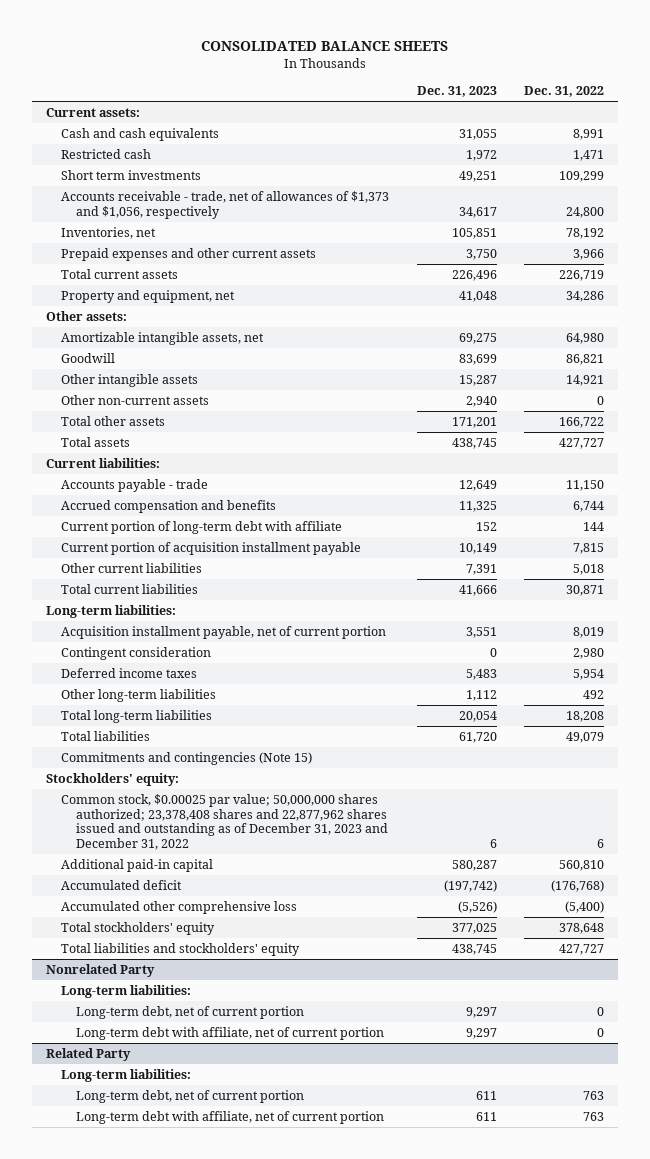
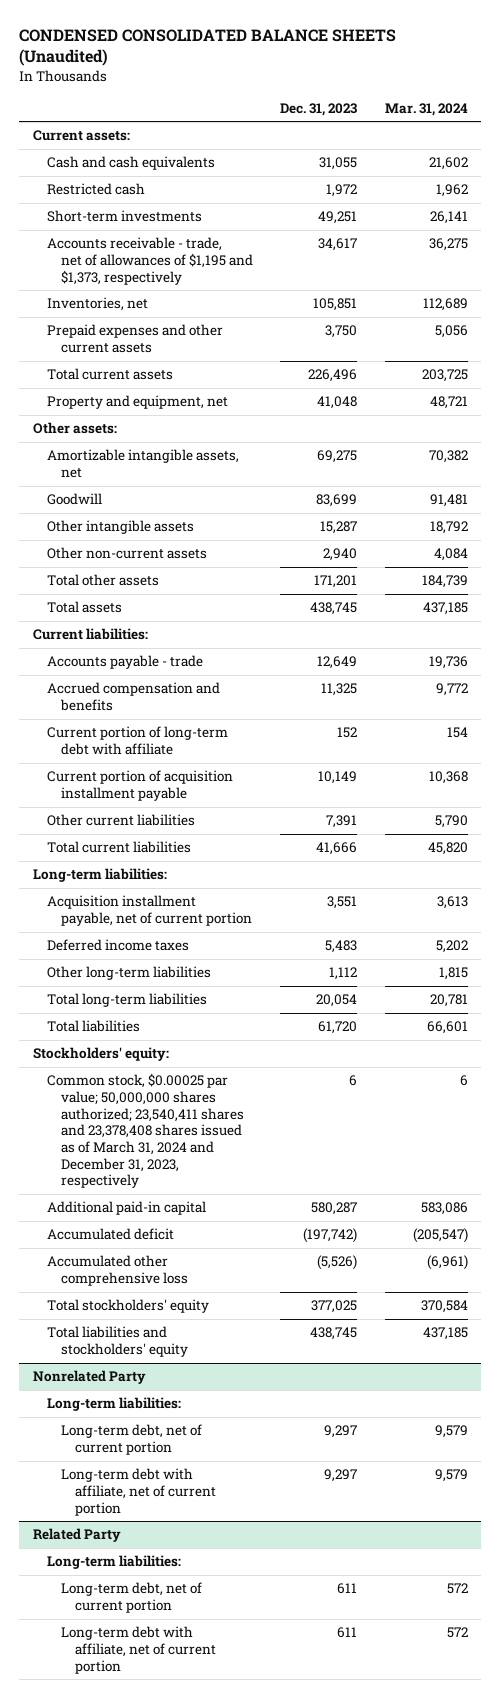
- CONSOLIDATED BALANCE SHEETS
+ CONDENSED CONSOLIDATED BALANCE SHEETS (Unaudited)
- | Dec. 31, 2023 | Dec. 31, 2022
+ | Dec. 31, 2023 | Mar. 31, 2024
- Short term investments | 49,251 | 109,299
- Accounts receivable - trade, net of allowances of $1,373 and $1,056, respectively | 34,617 | 24,800
+ Short-term investments | 49,251 | 26,141
+ Accounts receivable - trade, net of allowances of $1,195 and $1,373, respectively | 34,617 | 36,275
- Contingent consideration | 0 | 2,980
- Commitments and contingencies (Note 15)
- Common stock, $0.00025 par value; 50,000,000 shares authorized; 23,378,408 shares and 22,877,962 shares issued and outstanding as of December 31, 2023 and December 31, 2022 | 6 | 6
+ Common stock, $0.00025 par value; 50,000,000 shares authorized; 23,540,411 shares and 23,378,408 shares issued as of March 31, 2024 and December 31, 2023, respectively | 6 | 6

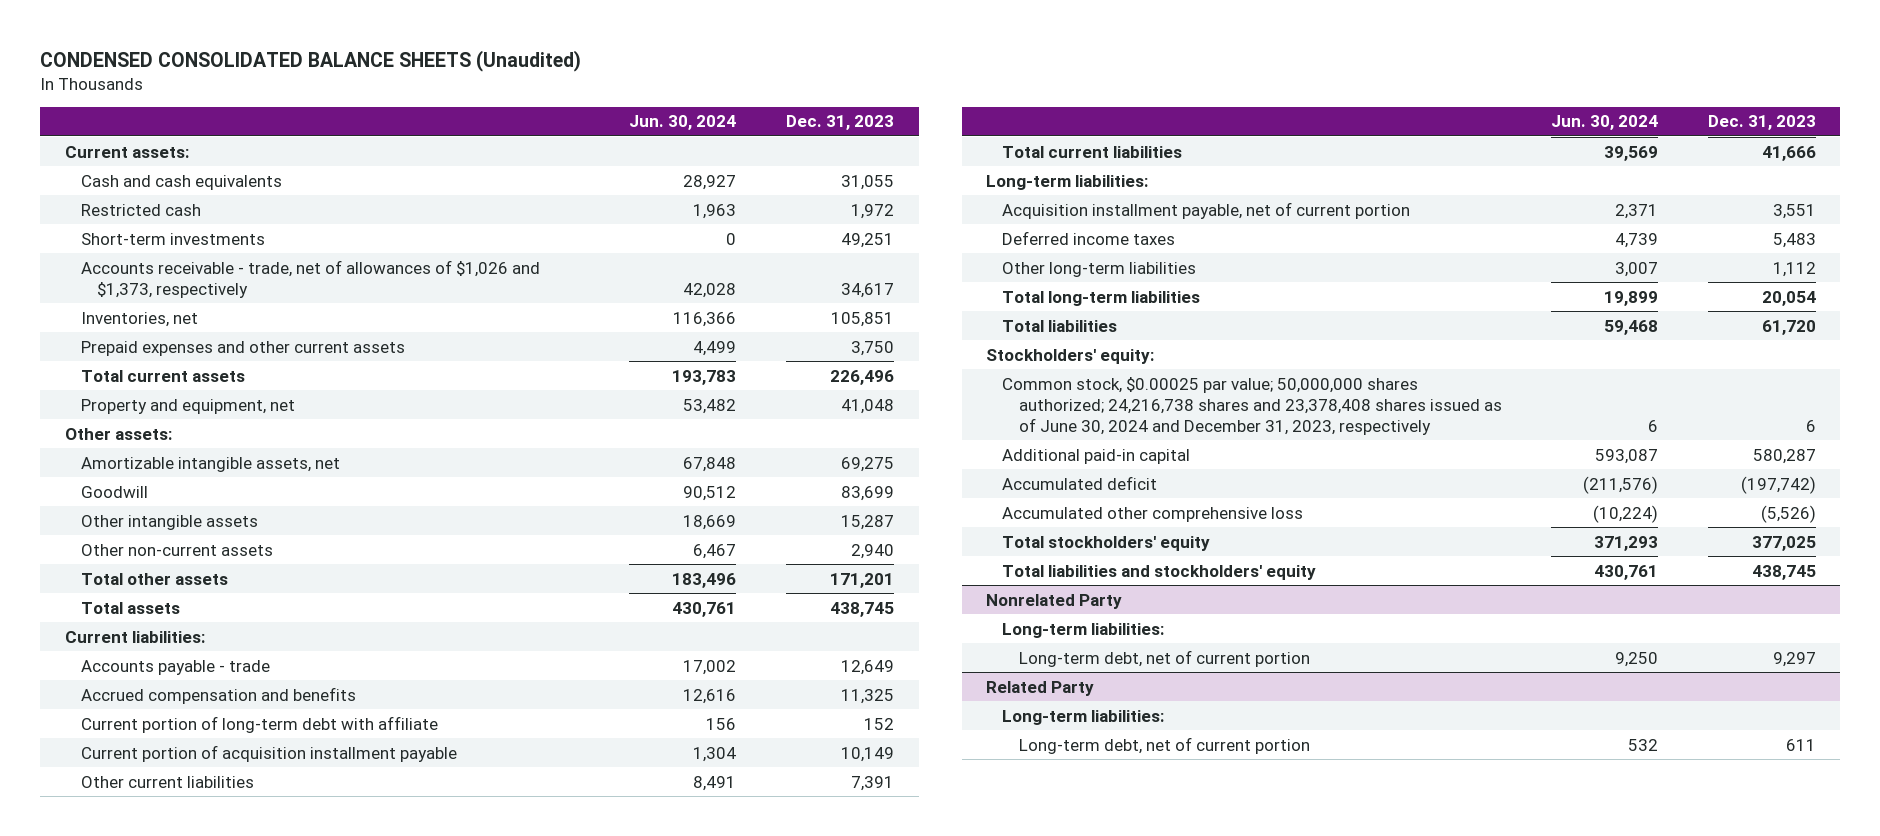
- | Dec. 31, 2023 | Mar. 31, 2024
+ | Jun. 30, 2024 | Dec. 31, 2023
- Accounts receivable - trade, net of allowances of $1,195 and $1,373, respectively | 34,617 | 36,275
+ Accounts receivable - trade, net of allowances of $1,026 and $1,373, respectively | 42,028 | 34,617
- Common stock, $0.00025 par value; 50,000,000 shares authorized; 23,540,411 shares and 23,378,408 shares issued as of March 31, 2024 and December 31, 2023, respectively | 6 | 6
+ Common stock, $0.00025 par value; 50,000,000 shares authorized; 24,216,738 shares and 23,378,408 shares issued as of June 30, 2024 and December 31, 2023, respectively | 6 | 6
@ Nonrelated Party
- Long-term debt with affiliate, net of current portion | 9,297 | 9,579
@ Related Party
- Long-term debt with affiliate, net of current portion | 611 | 572

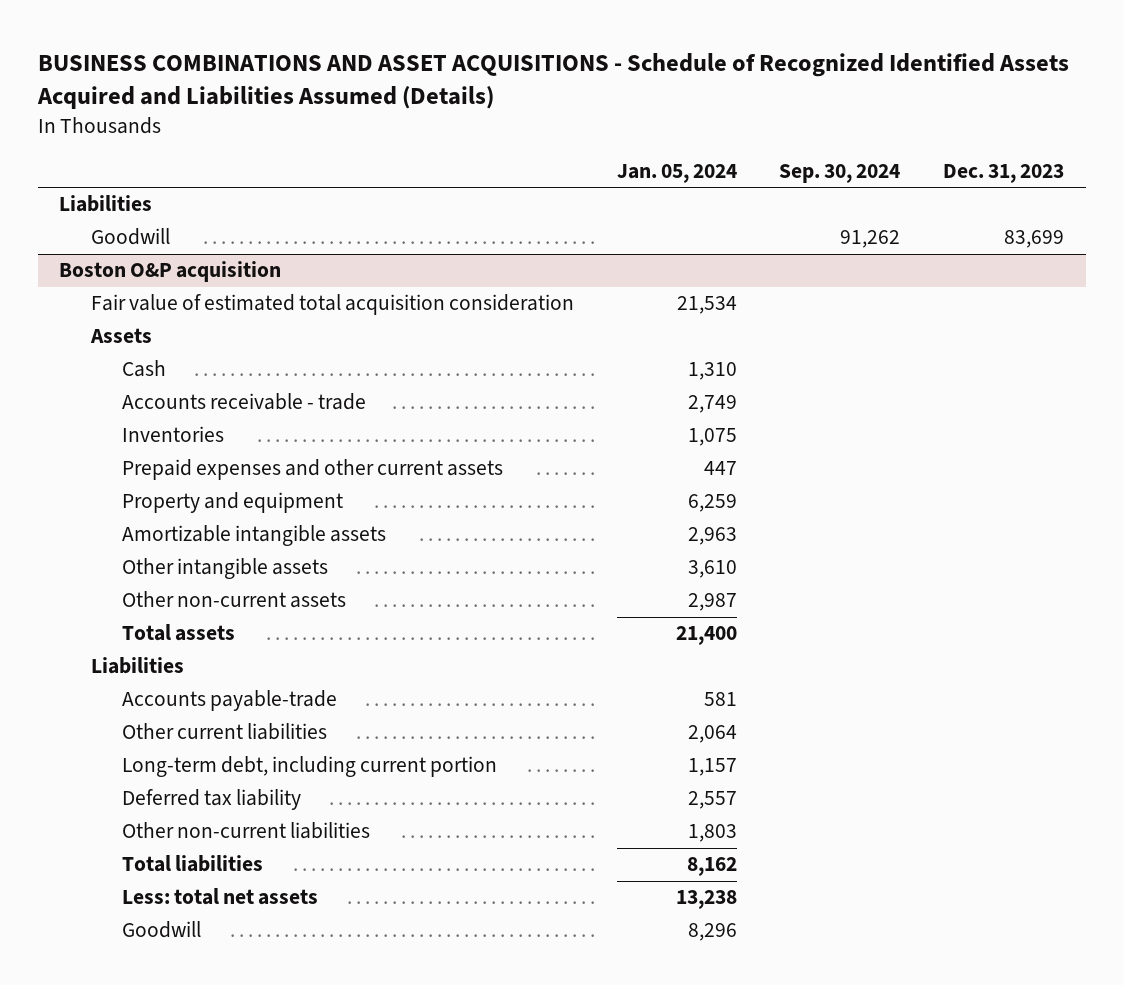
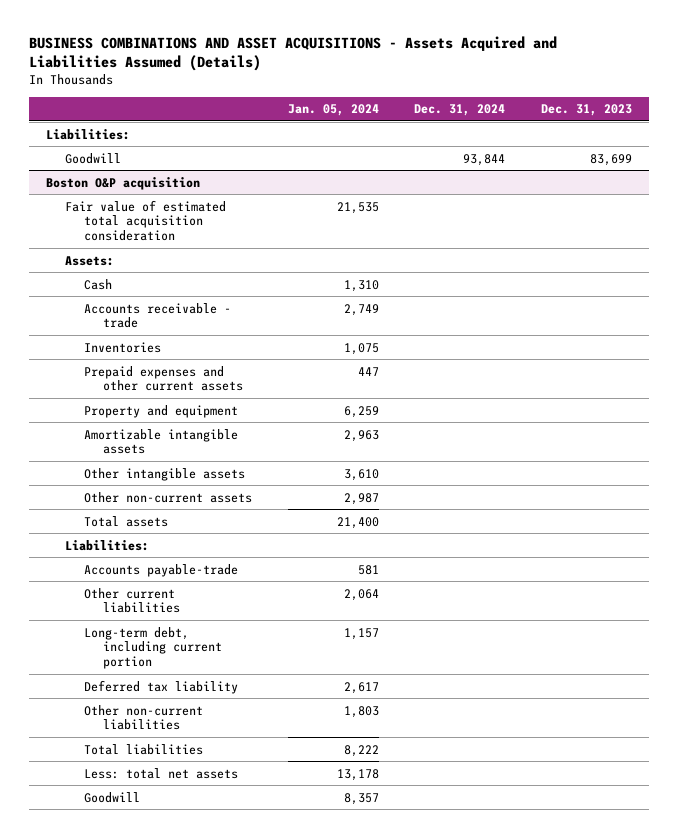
- BUSINESS COMBINATIONS AND ASSET ACQUISITIONS - Schedule of Recognized Identified Assets Acquired and Liabilities Assumed (Details)
+ BUSINESS COMBINATIONS AND ASSET ACQUISITIONS - Assets Acquired and Liabilities Assumed (Details)
- | Jan. 05, 2024 | Sep. 30, 2024 | Dec. 31, 2023
+ | Jan. 05, 2024 | Dec. 31, 2024 | Dec. 31, 2023
- Liabilities
+ Liabilities:
@ Boston O&P acquisition
- Fair value of estimated total acquisition consideration | 21,534 | |
- Assets
+ Fair value of estimated total acquisition consideration | 21,535 | |
+ Assets:
- Liabilities
+ Liabilities:
- Deferred tax liability | 2,557 | |
+ Deferred tax liability | 2,617 | |
- Total liabilities | 8,162 | |
- Less: total net assets | 13,238 | |
- Goodwill | 8,296 | |
+ Total liabilities | 8,222 | |
+ Less: total net assets | 13,178 | |
+ Goodwill | 8,357 | |

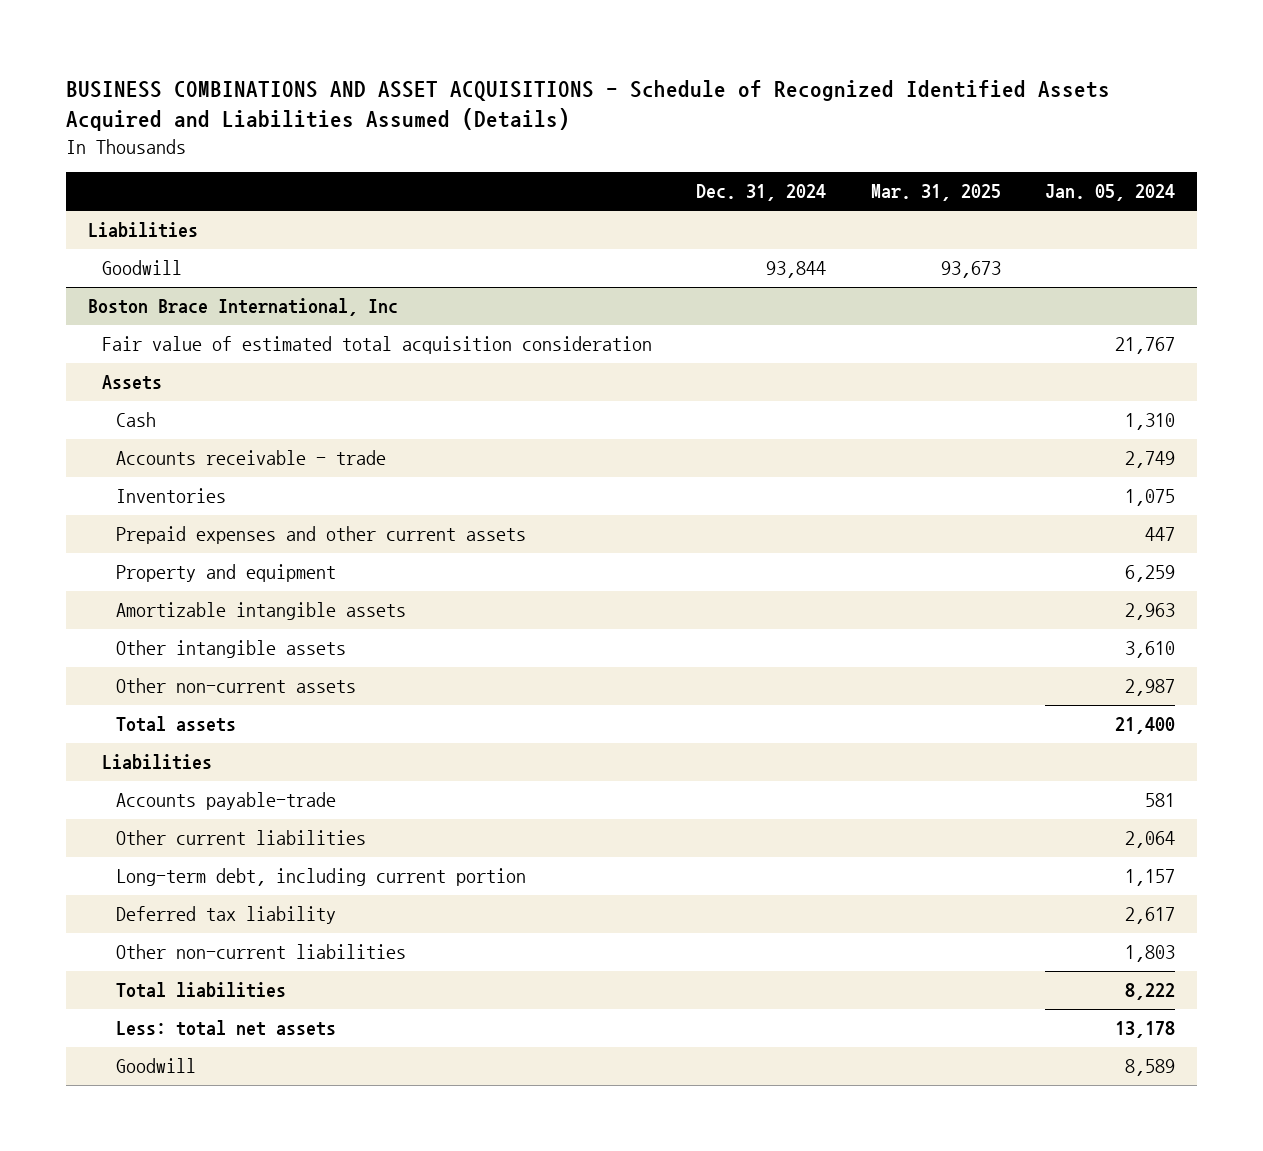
- BUSINESS COMBINATIONS AND ASSET ACQUISITIONS - Assets Acquired and Liabilities Assumed (Details)
+ BUSINESS COMBINATIONS AND ASSET ACQUISITIONS - Schedule of Recognized Identified Assets Acquired and Liabilities Assumed (Details)
- | Jan. 05, 2024 | Dec. 31, 2024 | Dec. 31, 2023
+ | Dec. 31, 2024 | Mar. 31, 2025 | Jan. 05, 2024
- Liabilities:
+ Liabilities
- Boston O&P acquisition
- Fair value of estimated total acquisition consideration | 21,535 | |
- Assets:
+ Boston Brace International, Inc
+ Fair value of estimated total acquisition consideration | | | 21,767
+ Assets
- Liabilities:
+ Liabilities
- Goodwill | 8,357 | |
+ Goodwill | | | 8,589

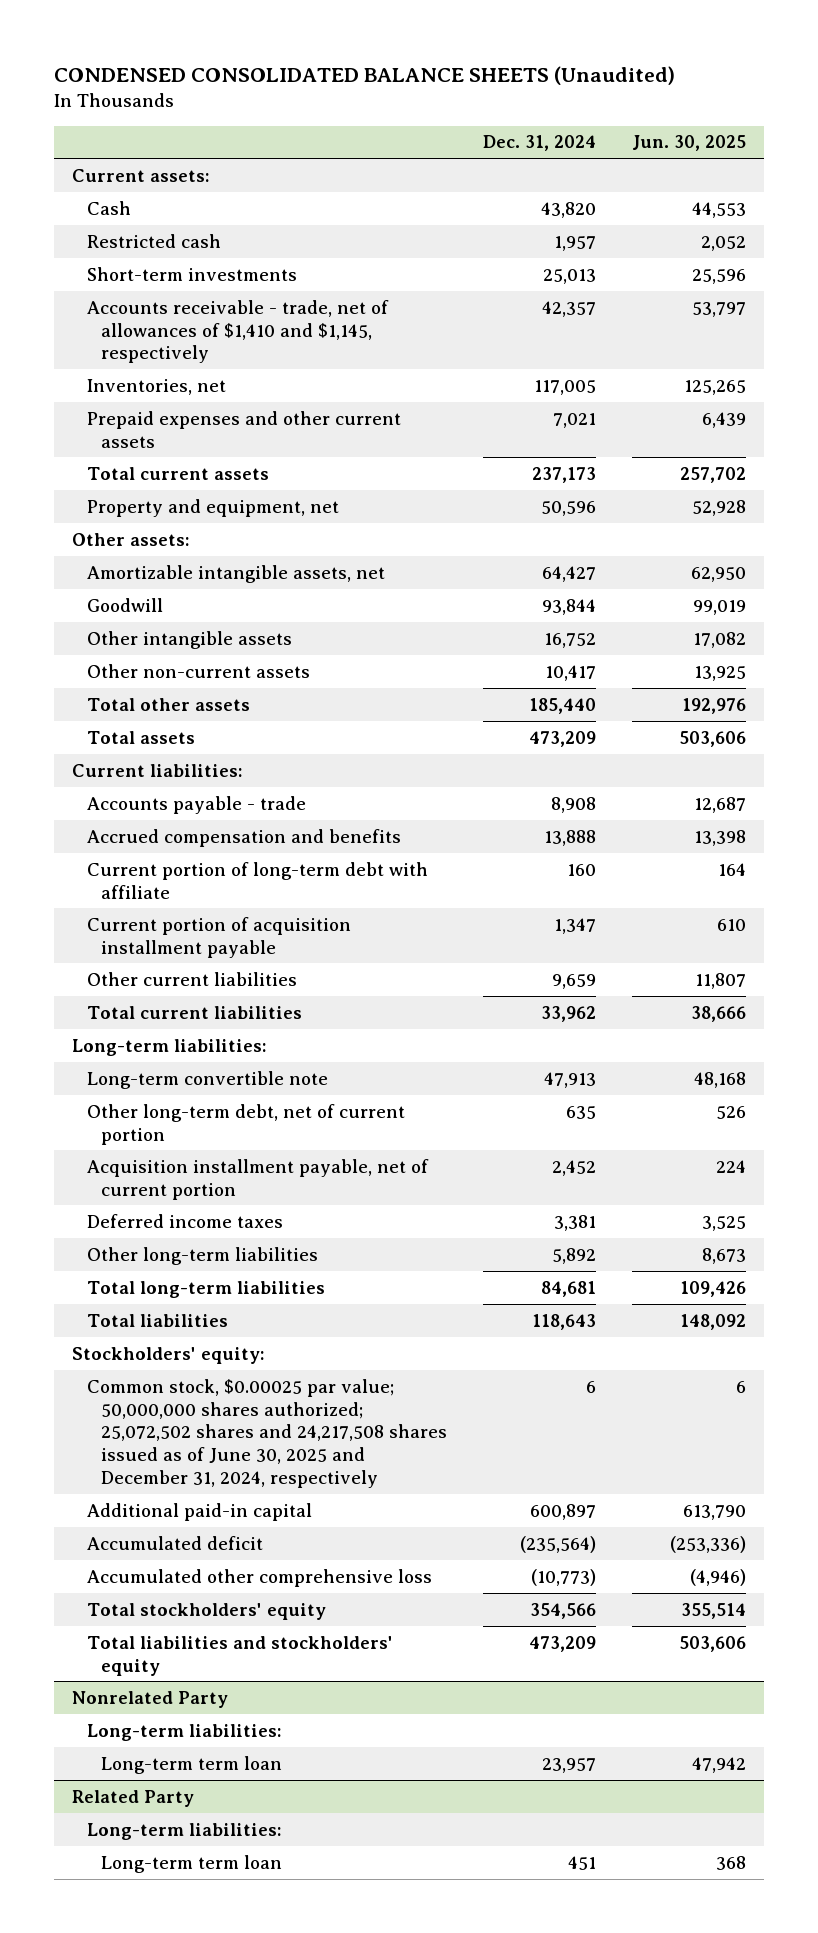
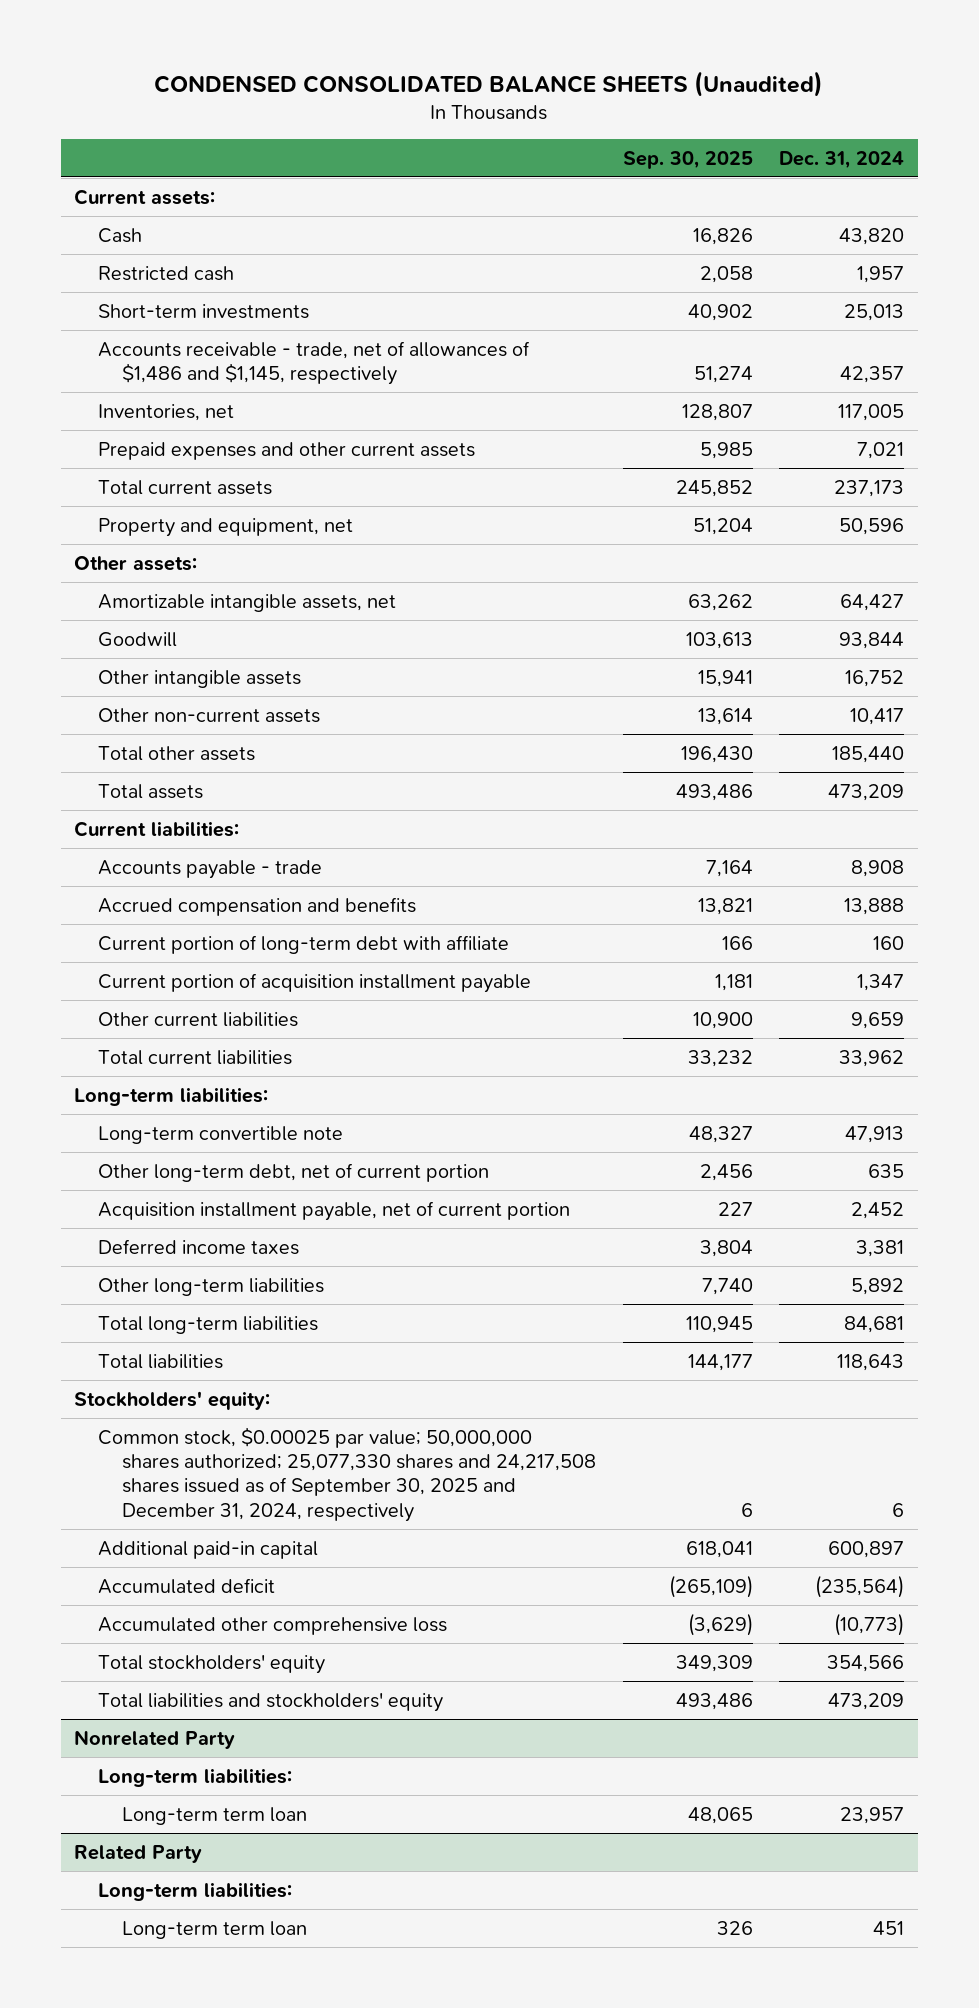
- | Dec. 31, 2024 | Jun. 30, 2025
+ | Sep. 30, 2025 | Dec. 31, 2024
- Accounts receivable - trade, net of allowances of $1,410 and $1,145, respectively | 42,357 | 53,797
+ Accounts receivable - trade, net of allowances of $1,486 and $1,145, respectively | 51,274 | 42,357
- Common stock, $0.00025 par value; 50,000,000 shares authorized; 25,072,502 shares and 24,217,508 shares issued as of June 30, 2025 and December 31, 2024, respectively | 6 | 6
+ Common stock, $0.00025 par value; 50,000,000 shares authorized; 25,077,330 shares and 24,217,508 shares issued as of September 30, 2025 and December 31, 2024, respectively | 6 | 6

